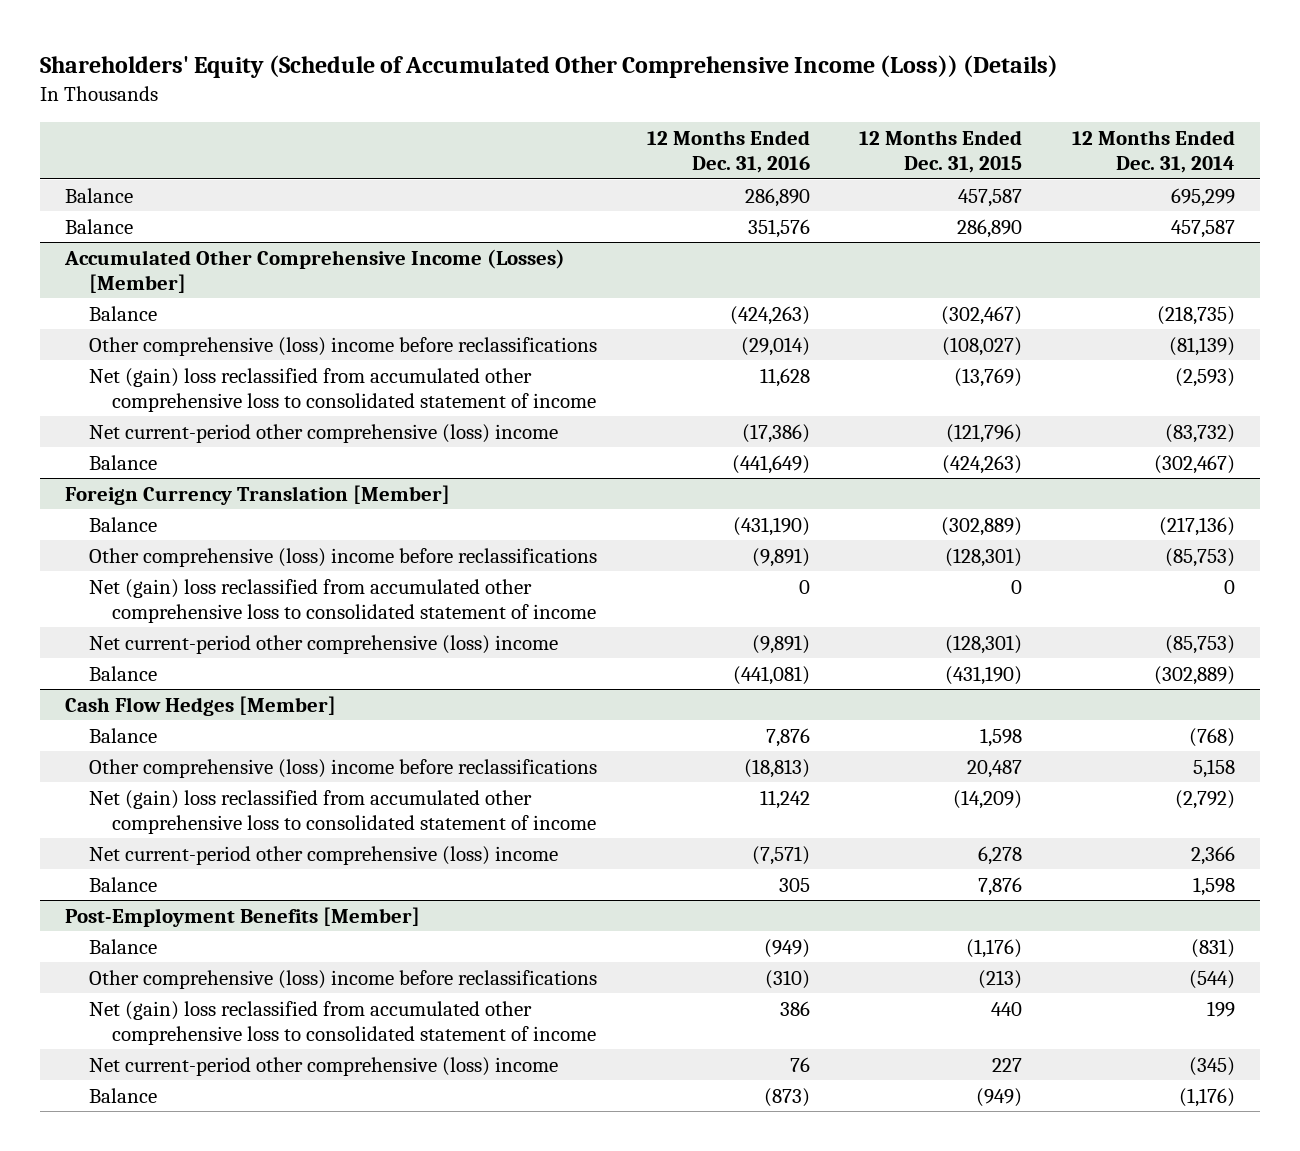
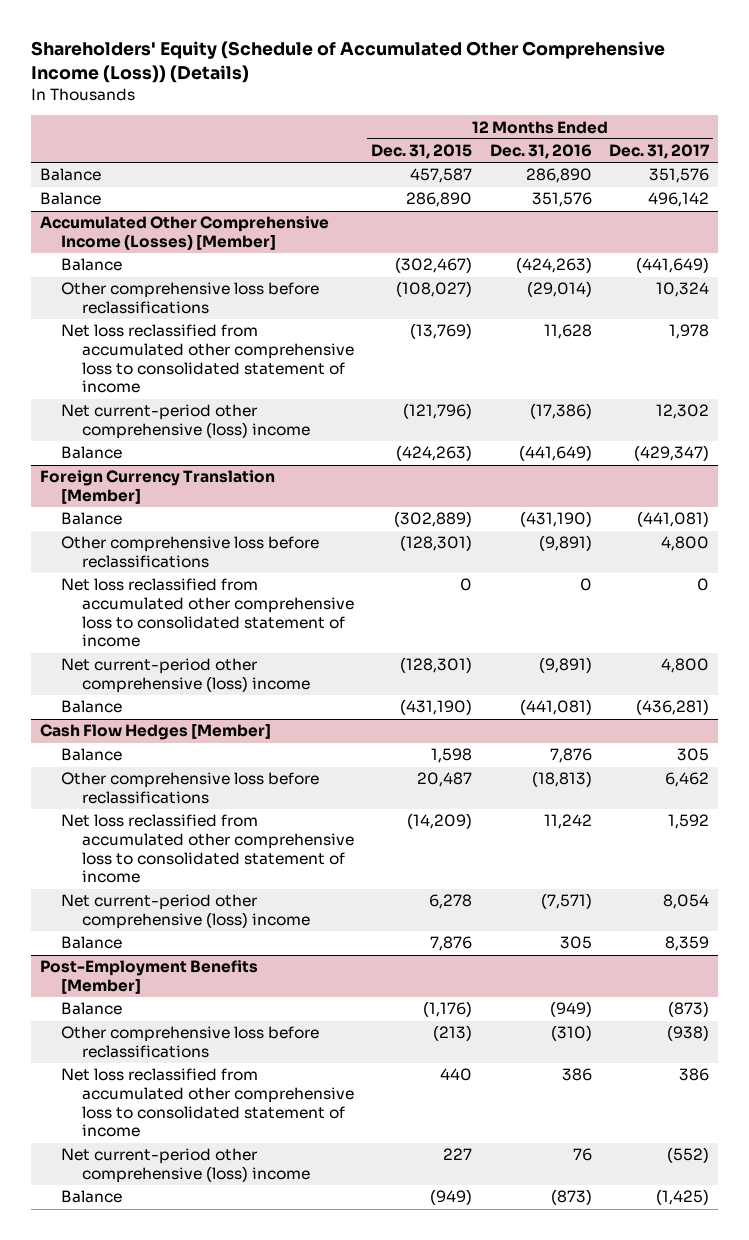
- | 12 Months Ended Dec. 31, 2016 | 12 Months Ended Dec. 31, 2015 | 12 Months Ended Dec. 31, 2014
+ | 12 Months Ended Dec. 31, 2015 | 12 Months Ended Dec. 31, 2016 | 12 Months Ended Dec. 31, 2017
@ Accumulated Other Comprehensive Income (Losses) [Member]
- Other comprehensive (loss) income before reclassifications | (29,014) | (108,027) | (81,139)
- Net (gain) loss reclassified from accumulated other comprehensive loss to consolidated statement of income | 11,628 | (13,769) | (2,593)
+ Other comprehensive loss before reclassifications | (108,027) | (29,014) | 10,324
+ Net loss reclassified from accumulated other comprehensive loss to consolidated statement of income | (13,769) | 11,628 | 1,978
@ Foreign Currency Translation [Member]
- Other comprehensive (loss) income before reclassifications | (9,891) | (128,301) | (85,753)
- Net (gain) loss reclassified from accumulated other comprehensive loss to consolidated statement of income | 0 | 0 | 0
+ Other comprehensive loss before reclassifications | (128,301) | (9,891) | 4,800
+ Net loss reclassified from accumulated other comprehensive loss to consolidated statement of income | 0 | 0 | 0
@ Cash Flow Hedges [Member]
- Other comprehensive (loss) income before reclassifications | (18,813) | 20,487 | 5,158
- Net (gain) loss reclassified from accumulated other comprehensive loss to consolidated statement of income | 11,242 | (14,209) | (2,792)
+ Other comprehensive loss before reclassifications | 20,487 | (18,813) | 6,462
+ Net loss reclassified from accumulated other comprehensive loss to consolidated statement of income | (14,209) | 11,242 | 1,592
@ Post-Employment Benefits [Member]
- Other comprehensive (loss) income before reclassifications | (310) | (213) | (544)
- Net (gain) loss reclassified from accumulated other comprehensive loss to consolidated statement of income | 386 | 440 | 199
+ Other comprehensive loss before reclassifications | (213) | (310) | (938)
+ Net loss reclassified from accumulated other comprehensive loss to consolidated statement of income | 440 | 386 | 386

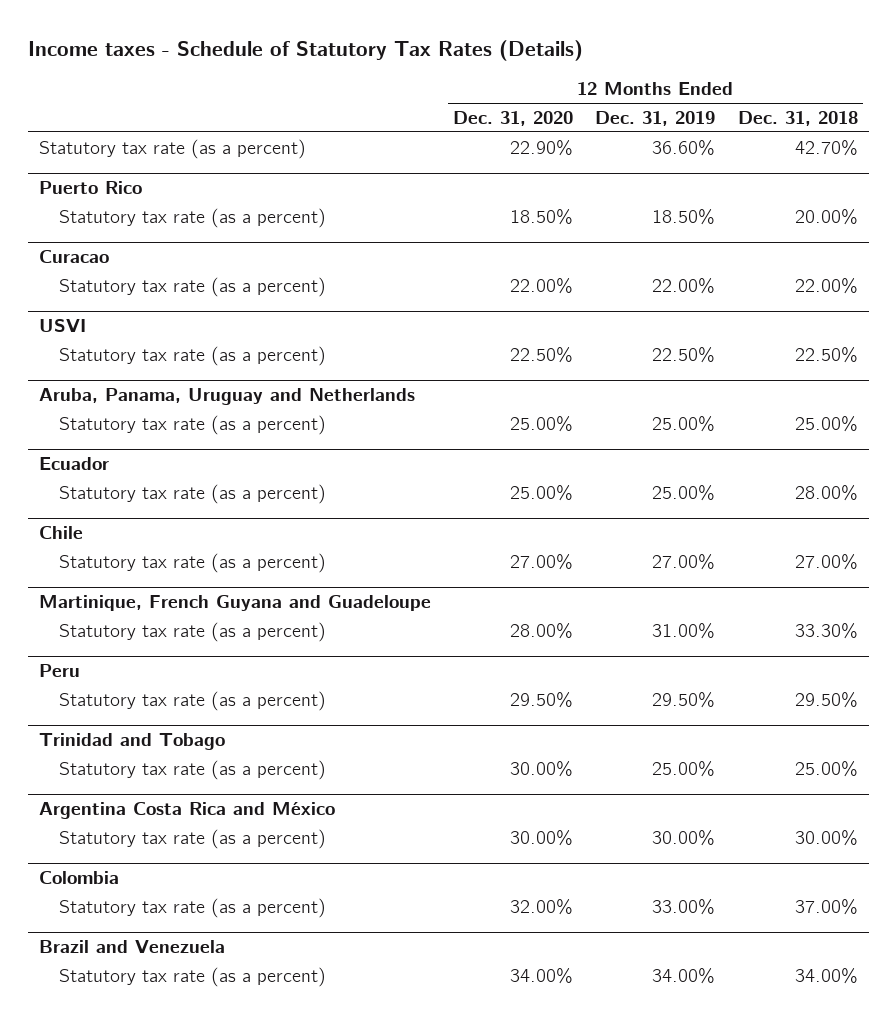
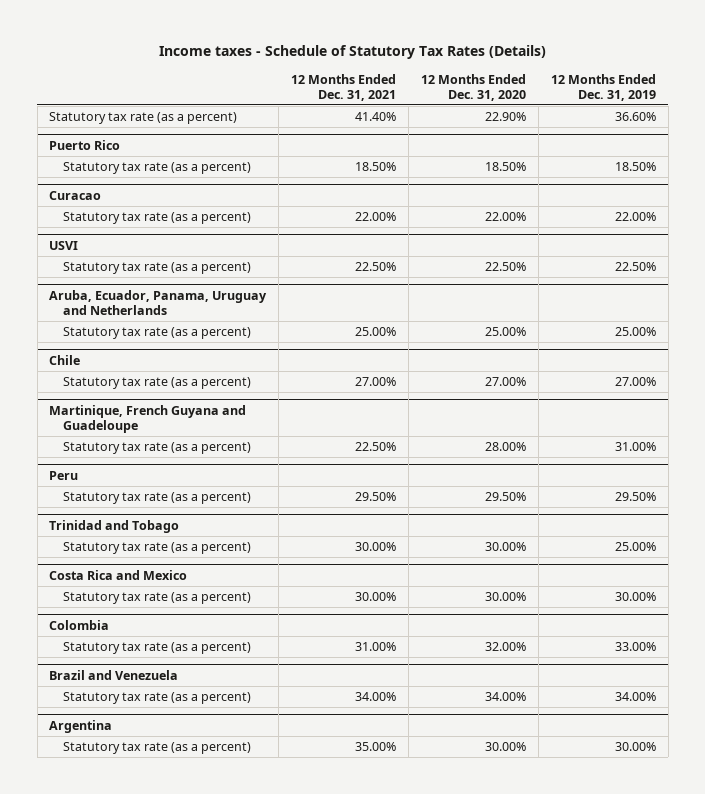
- | 12 Months Ended Dec. 31, 2020 | 12 Months Ended Dec. 31, 2019 | 12 Months Ended Dec. 31, 2018
+ | 12 Months Ended Dec. 31, 2021 | 12 Months Ended Dec. 31, 2020 | 12 Months Ended Dec. 31, 2019
- Aruba, Panama, Uruguay and Netherlands
- Statutory tax rate (as a percent) | 25.00% | 25.00% | 25.00%
- Ecuador
+ Aruba, Ecuador, Panama, Uruguay and Netherlands
- Argentina Costa Rica and México
+ Costa Rica and Mexico
+ Argentina
+ Statutory tax rate (as a percent) | 35.00% | 30.00% | 30.00%

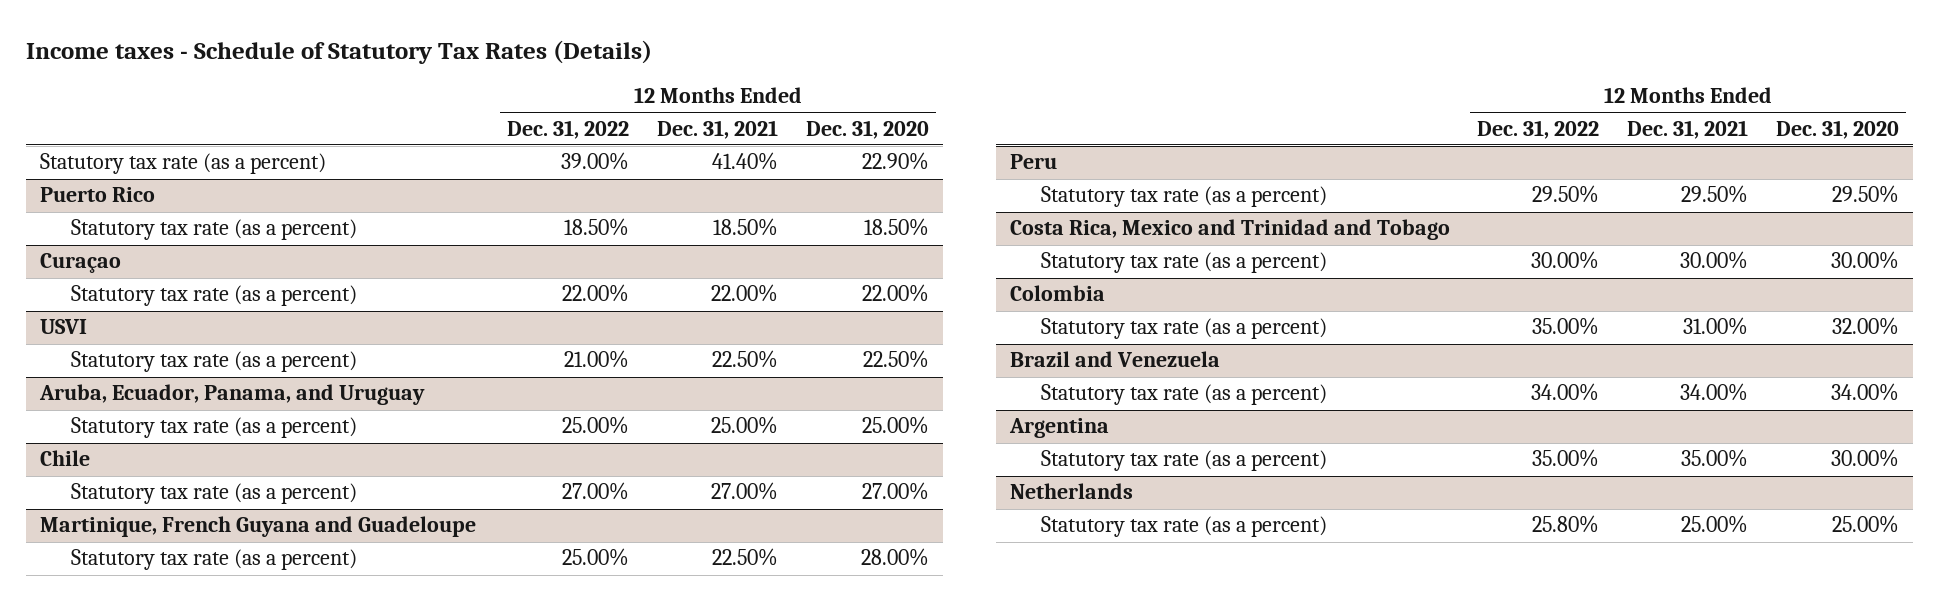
- | 12 Months Ended Dec. 31, 2021 | 12 Months Ended Dec. 31, 2020 | 12 Months Ended Dec. 31, 2019
+ | 12 Months Ended Dec. 31, 2022 | 12 Months Ended Dec. 31, 2021 | 12 Months Ended Dec. 31, 2020
- Curacao
+ Curaçao
- Aruba, Ecuador, Panama, Uruguay and Netherlands
+ Aruba, Ecuador, Panama, and Uruguay
- Trinidad and Tobago
- Statutory tax rate (as a percent) | 30.00% | 30.00% | 25.00%
- Costa Rica and Mexico
+ Costa Rica, Mexico and Trinidad and Tobago
+ Netherlands
+ Statutory tax rate (as a percent) | 25.80% | 25.00% | 25.00%

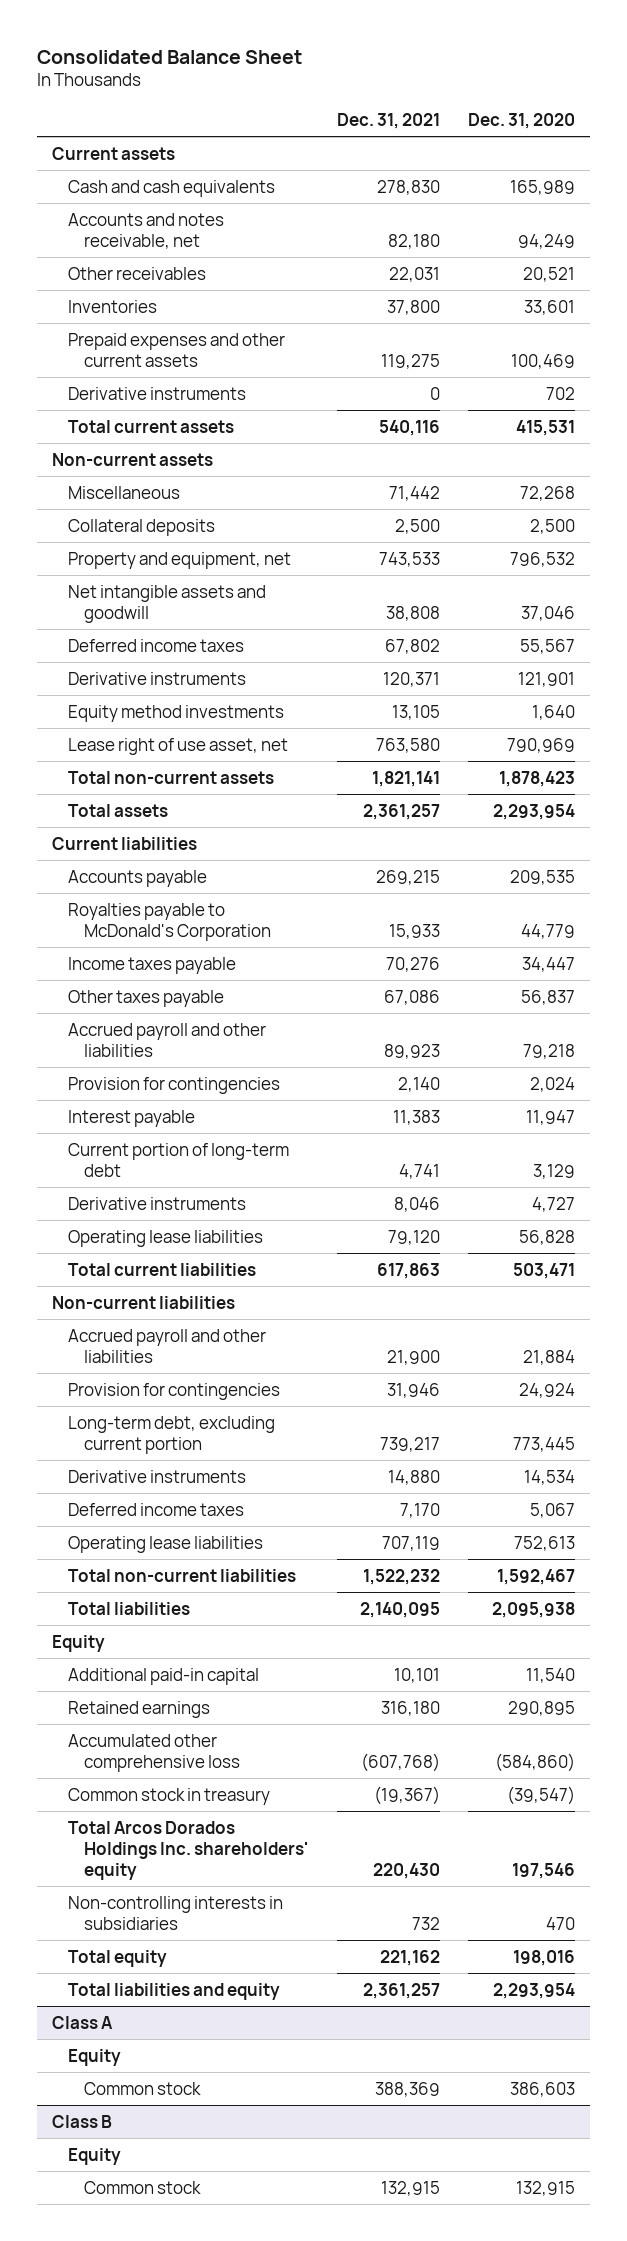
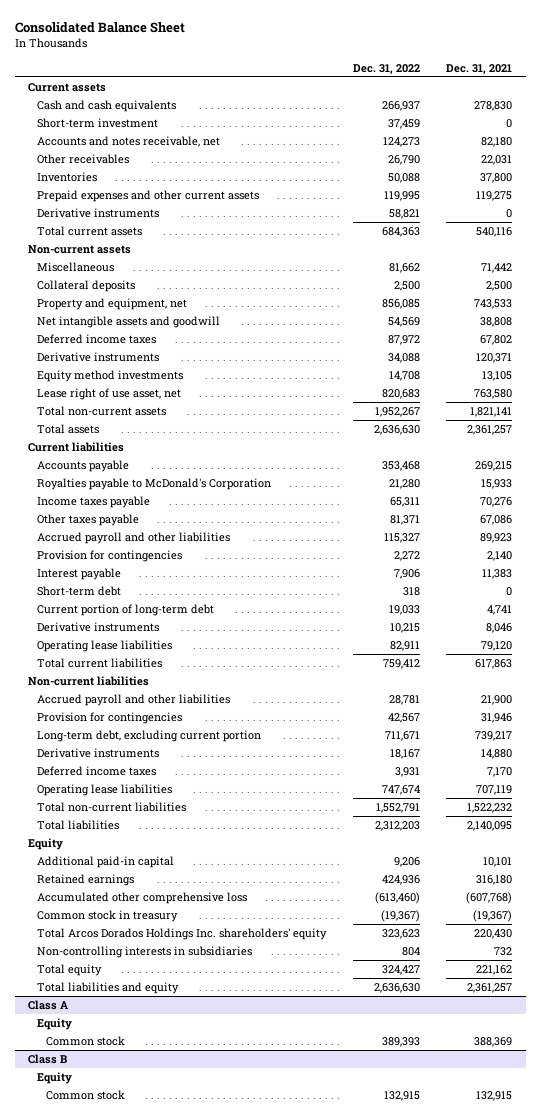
- | Dec. 31, 2021 | Dec. 31, 2020
+ | Dec. 31, 2022 | Dec. 31, 2021
+ Short-term investment | 37,459 | 0
+ Short-term debt | 318 | 0

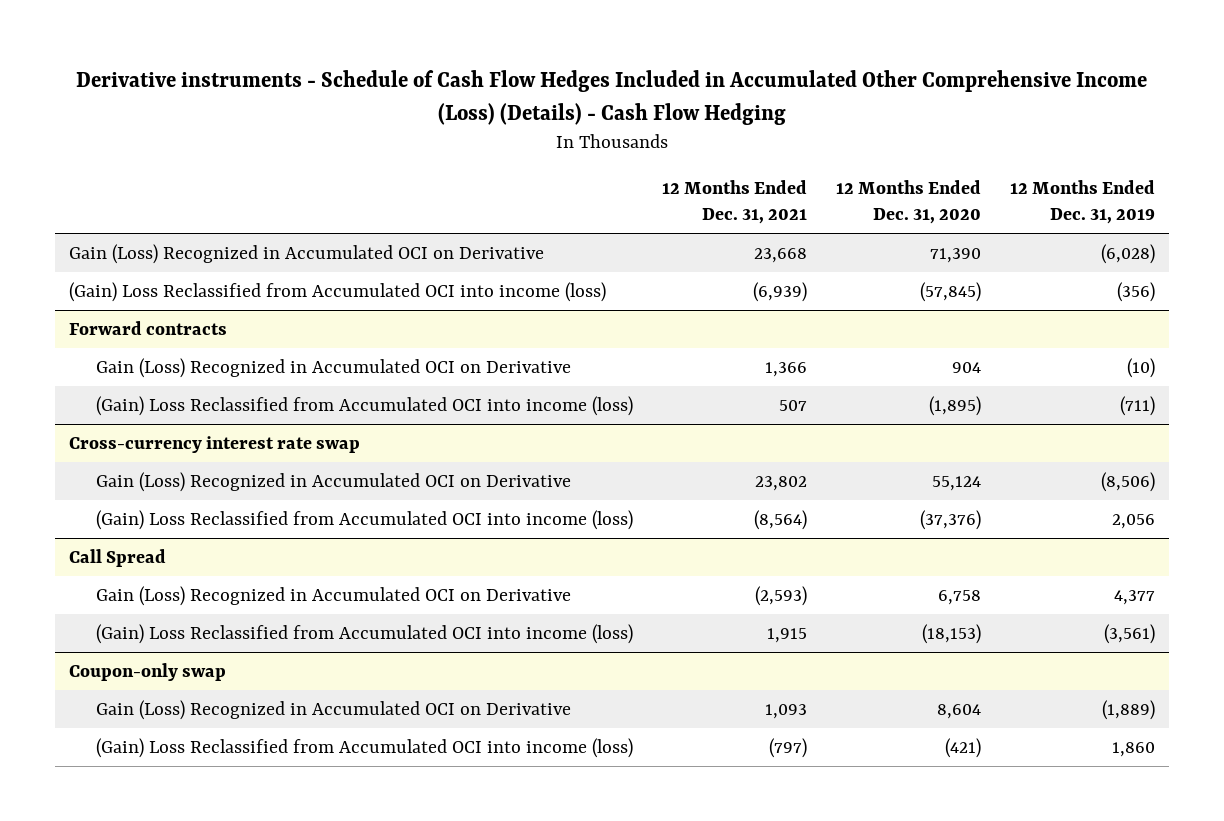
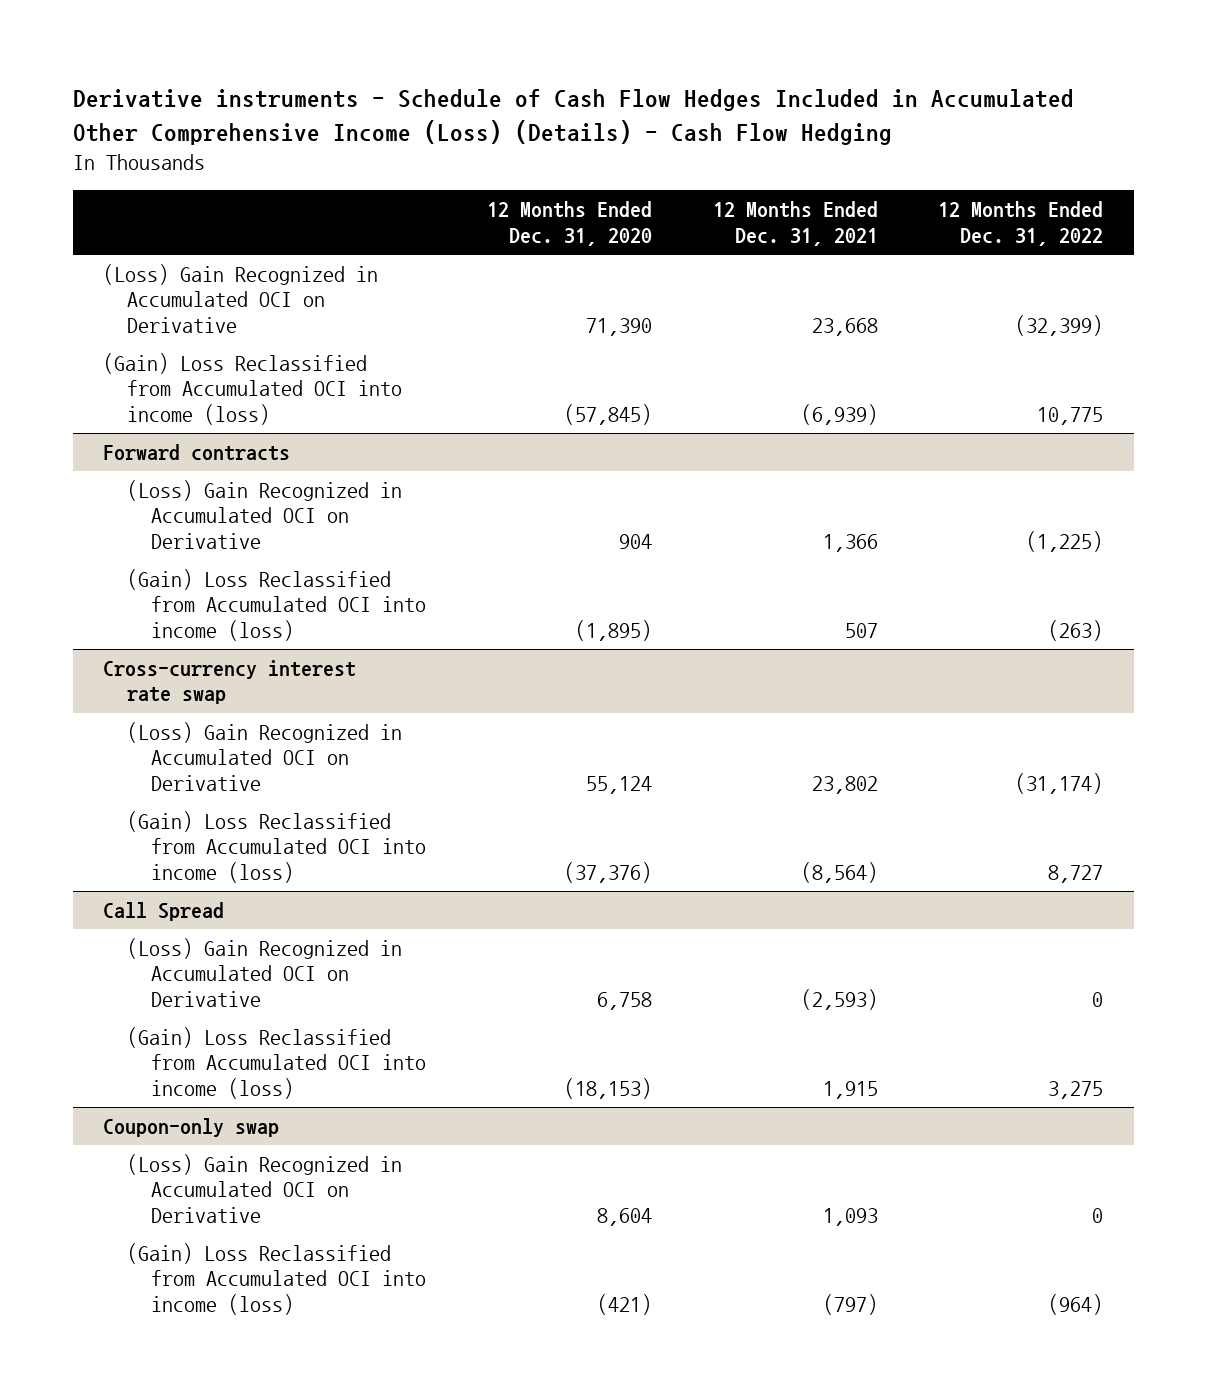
- | 12 Months Ended Dec. 31, 2021 | 12 Months Ended Dec. 31, 2020 | 12 Months Ended Dec. 31, 2019
+ | 12 Months Ended Dec. 31, 2020 | 12 Months Ended Dec. 31, 2021 | 12 Months Ended Dec. 31, 2022
- Gain (Loss) Recognized in Accumulated OCI on Derivative | 23,668 | 71,390 | (6,028)
+ (Loss) Gain Recognized in Accumulated OCI on Derivative | 71,390 | 23,668 | (32,399)
@ Forward contracts
- Gain (Loss) Recognized in Accumulated OCI on Derivative | 1,366 | 904 | (10)
+ (Loss) Gain Recognized in Accumulated OCI on Derivative | 904 | 1,366 | (1,225)
@ Cross-currency interest rate swap
- Gain (Loss) Recognized in Accumulated OCI on Derivative | 23,802 | 55,124 | (8,506)
+ (Loss) Gain Recognized in Accumulated OCI on Derivative | 55,124 | 23,802 | (31,174)
@ Call Spread
- Gain (Loss) Recognized in Accumulated OCI on Derivative | (2,593) | 6,758 | 4,377
+ (Loss) Gain Recognized in Accumulated OCI on Derivative | 6,758 | (2,593) | 0
@ Coupon-only swap
- Gain (Loss) Recognized in Accumulated OCI on Derivative | 1,093 | 8,604 | (1,889)
+ (Loss) Gain Recognized in Accumulated OCI on Derivative | 8,604 | 1,093 | 0

